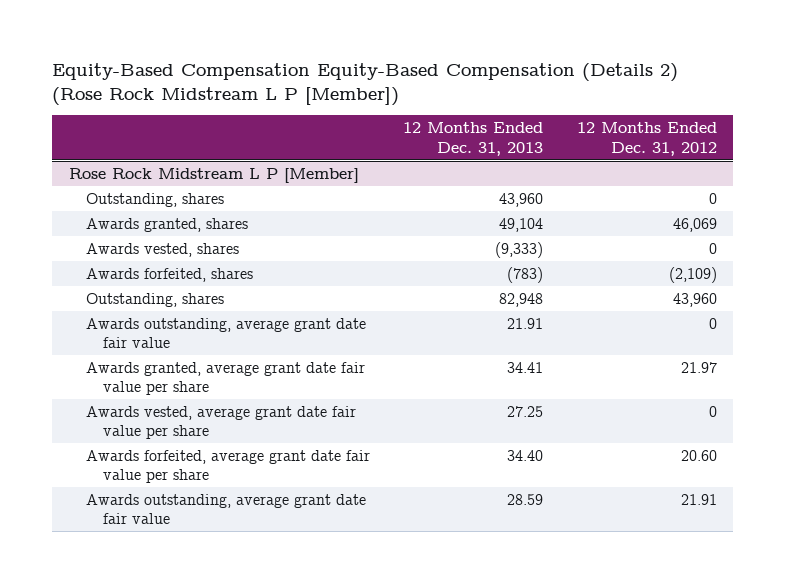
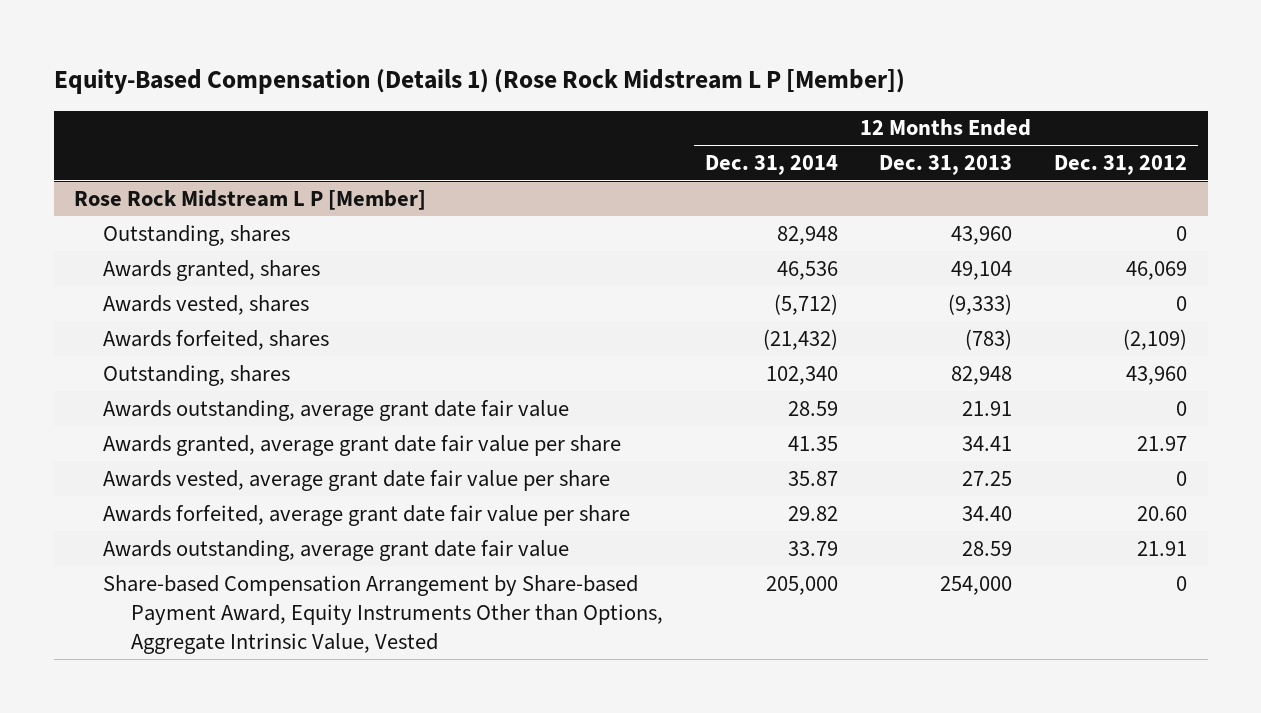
- Equity-Based Compensation Equity-Based Compensation (Details 2) (Rose Rock Midstream L P [Member])
+ Equity-Based Compensation (Details 1) (Rose Rock Midstream L P [Member])
- | 12 Months Ended Dec. 31, 2013 | 12 Months Ended Dec. 31, 2012
+ | 12 Months Ended Dec. 31, 2014 | 12 Months Ended Dec. 31, 2013 | 12 Months Ended Dec. 31, 2012
@ Rose Rock Midstream L P [Member]
+ Share-based Compensation Arrangement by Share-based Payment Award, Equity Instruments Other than Options, Aggregate Intrinsic Value, Vested | 205,000 | 254,000 | 0

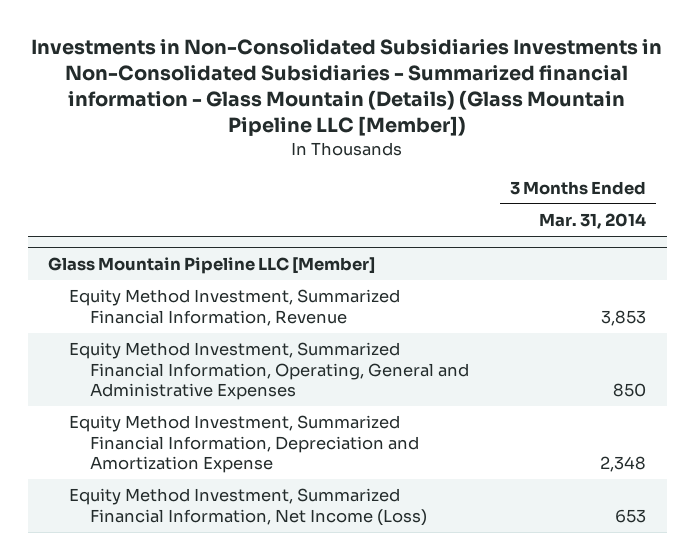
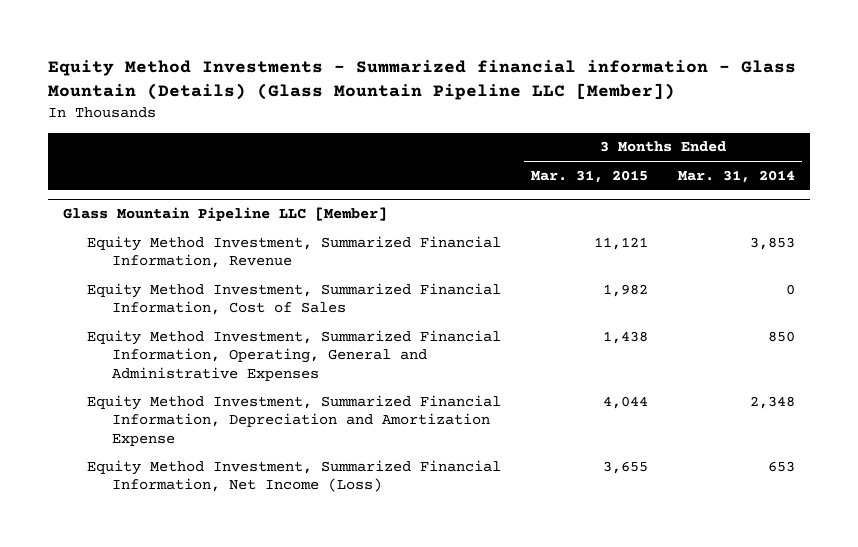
- Investments in Non-Consolidated Subsidiaries Investments in Non-Consolidated Subsidiaries - Summarized financial information - Glass Mountain (Details) (Glass Mountain Pipeline LLC [Member])
+ Equity Method Investments - Summarized financial information - Glass Mountain (Details) (Glass Mountain Pipeline LLC [Member])
- | 3 Months Ended Mar. 31, 2014
+ | 3 Months Ended Mar. 31, 2015 | 3 Months Ended Mar. 31, 2014
@ Glass Mountain Pipeline LLC [Member]
+ Equity Method Investment, Summarized Financial Information, Cost of Sales | 1,982 | 0

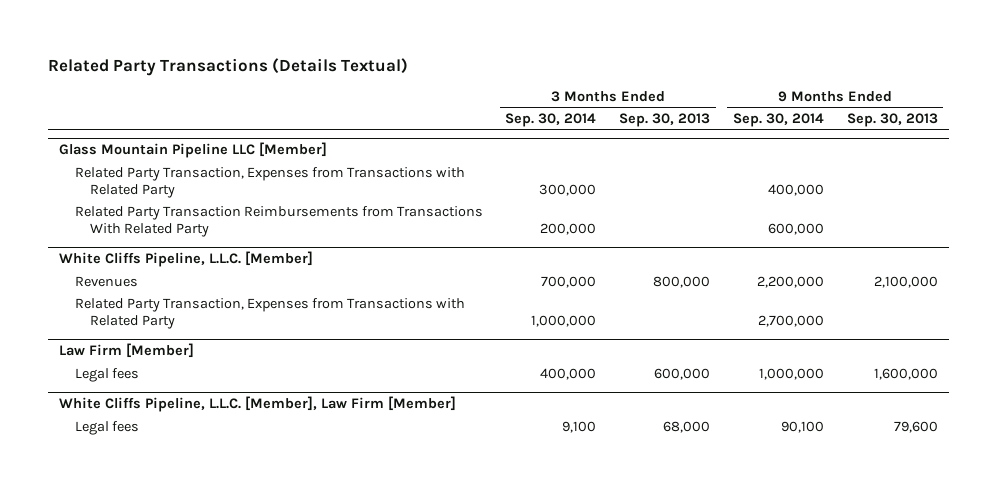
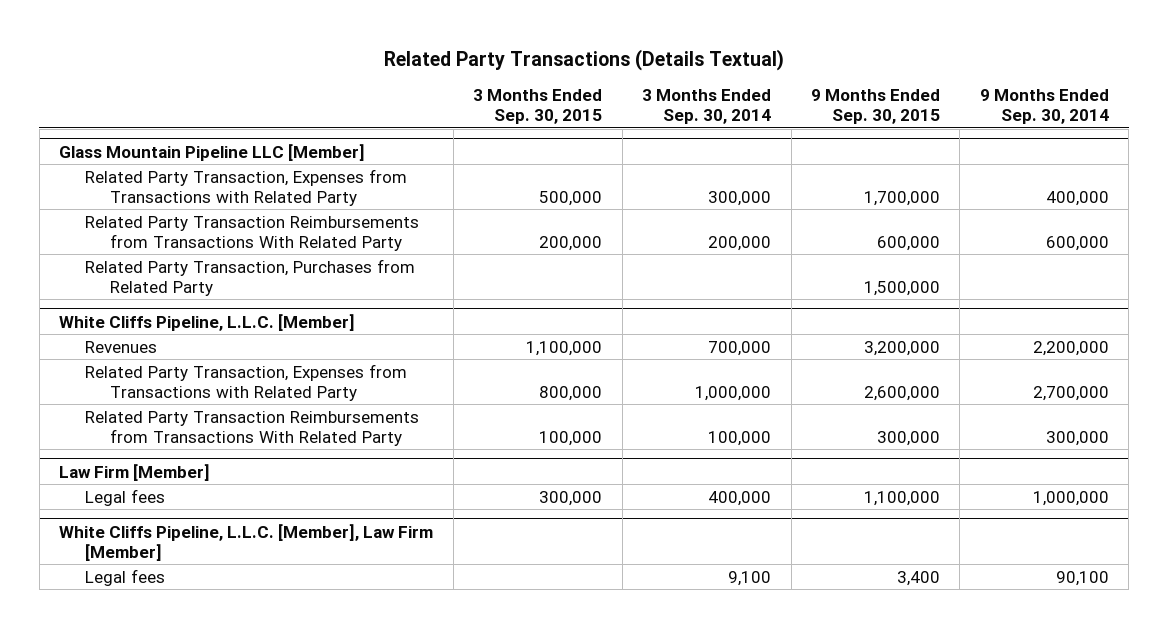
- | 3 Months Ended Sep. 30, 2014 | 3 Months Ended Sep. 30, 2013 | 9 Months Ended Sep. 30, 2014 | 9 Months Ended Sep. 30, 2013
+ | 3 Months Ended Sep. 30, 2015 | 3 Months Ended Sep. 30, 2014 | 9 Months Ended Sep. 30, 2015 | 9 Months Ended Sep. 30, 2014
@ Glass Mountain Pipeline LLC [Member]
+ Related Party Transaction, Purchases from Related Party | | | 1,500,000 |
@ White Cliffs Pipeline, L.L.C. [Member]
+ Related Party Transaction Reimbursements from Transactions With Related Party | 100,000 | 100,000 | 300,000 | 300,000

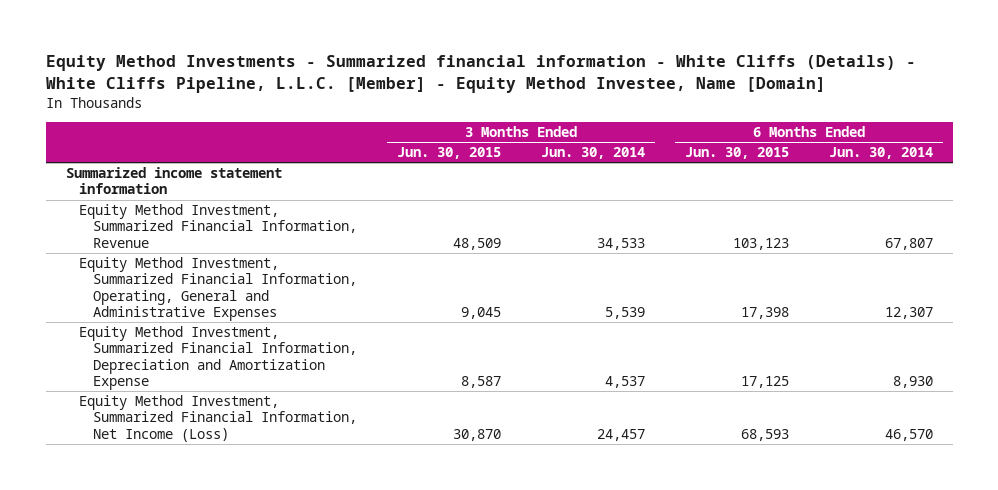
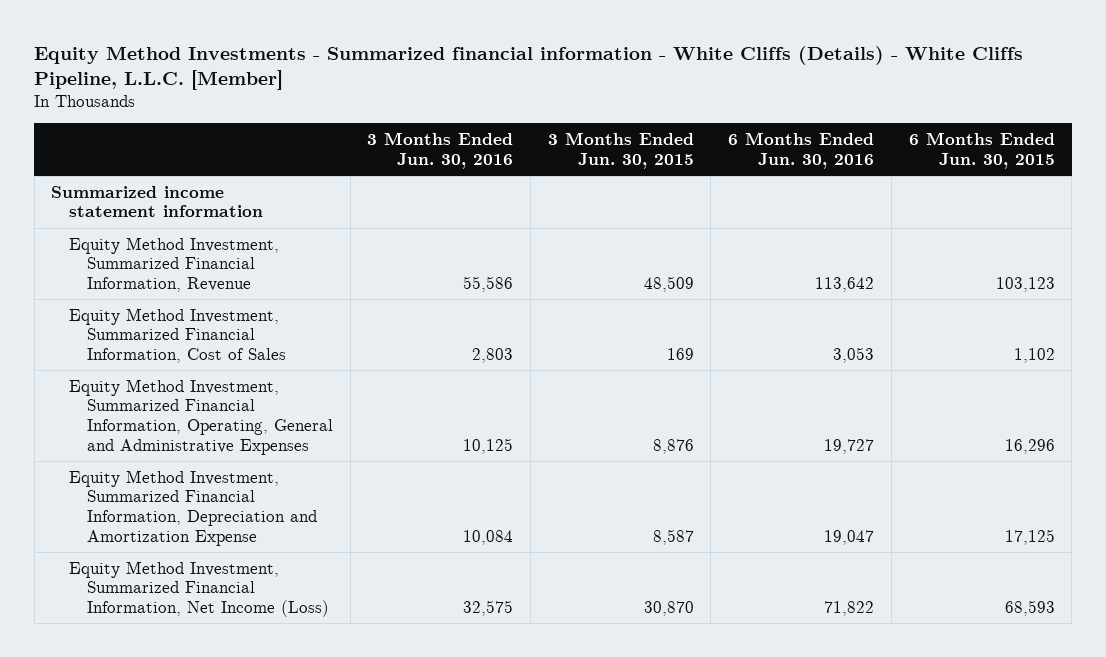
- Equity Method Investments - Summarized financial information - White Cliffs (Details) - White Cliffs Pipeline, L.L.C. [Member] - Equity Method Investee, Name [Domain]
+ Equity Method Investments - Summarized financial information - White Cliffs (Details) - White Cliffs Pipeline, L.L.C. [Member]
- | 3 Months Ended Jun. 30, 2015 | 3 Months Ended Jun. 30, 2014 | 6 Months Ended Jun. 30, 2015 | 6 Months Ended Jun. 30, 2014
+ | 3 Months Ended Jun. 30, 2016 | 3 Months Ended Jun. 30, 2015 | 6 Months Ended Jun. 30, 2016 | 6 Months Ended Jun. 30, 2015
- Equity Method Investment, Summarized Financial Information, Operating, General and Administrative Expenses | 9,045 | 5,539 | 17,398 | 12,307
+ Equity Method Investment, Summarized Financial Information, Cost of Sales | 2,803 | 169 | 3,053 | 1,102
+ Equity Method Investment, Summarized Financial Information, Operating, General and Administrative Expenses | 10,125 | 8,876 | 19,727 | 16,296

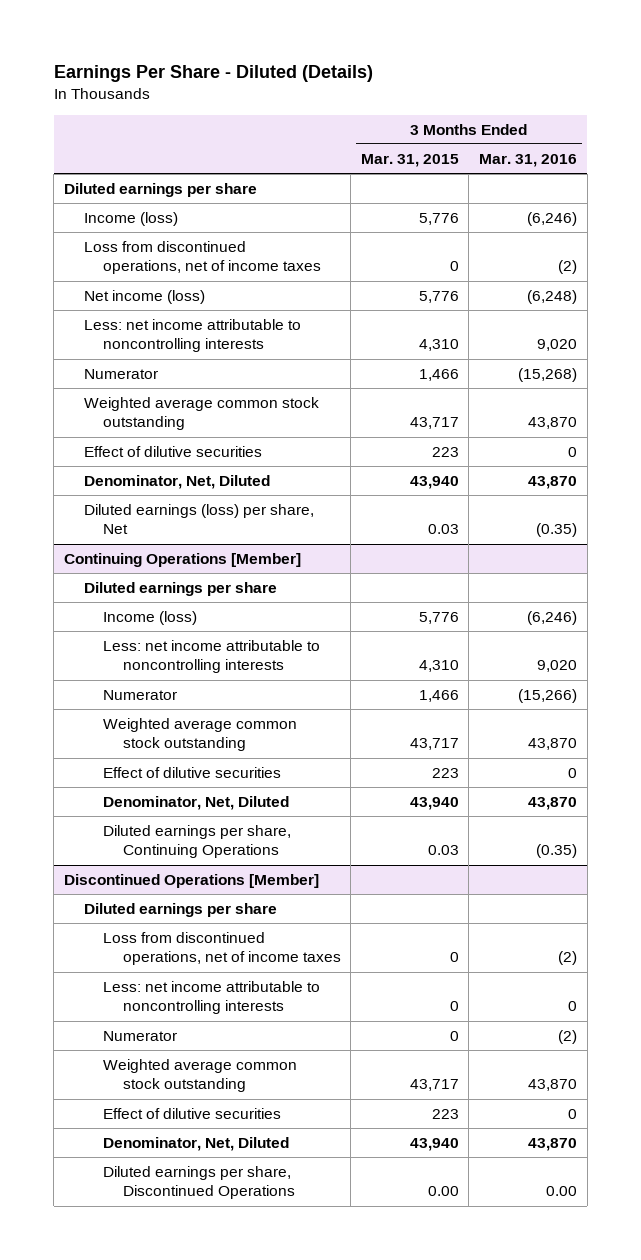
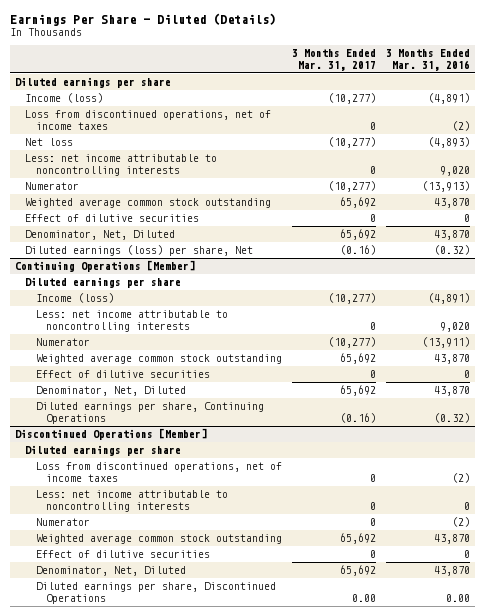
- | 3 Months Ended Mar. 31, 2015 | 3 Months Ended Mar. 31, 2016
+ | 3 Months Ended Mar. 31, 2017 | 3 Months Ended Mar. 31, 2016
- Income (loss) | 5,776 | (6,246)
+ Income (loss) | (10,277) | (4,891)
- Net income (loss) | 5,776 | (6,248)
+ Net loss | (10,277) | (4,893)
- Numerator | 1,466 | (15,268)
+ Numerator | (10,277) | (13,913)
- Diluted earnings (loss) per share, Net | 0.03 | (0.35)
+ Diluted earnings (loss) per share, Net | (0.16) | (0.32)
@ Continuing Operations [Member]
- Income (loss) | 5,776 | (6,246)
+ Income (loss) | (10,277) | (4,891)
- Numerator | 1,466 | (15,266)
+ Numerator | (10,277) | (13,911)
- Diluted earnings per share, Continuing Operations | 0.03 | (0.35)
+ Diluted earnings per share, Continuing Operations | (0.16) | (0.32)

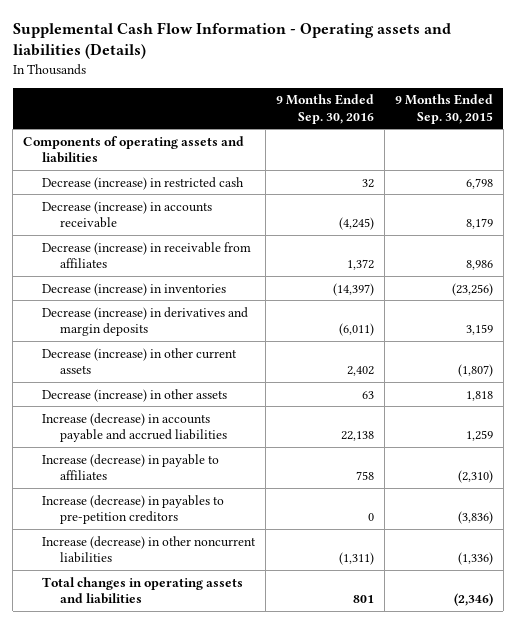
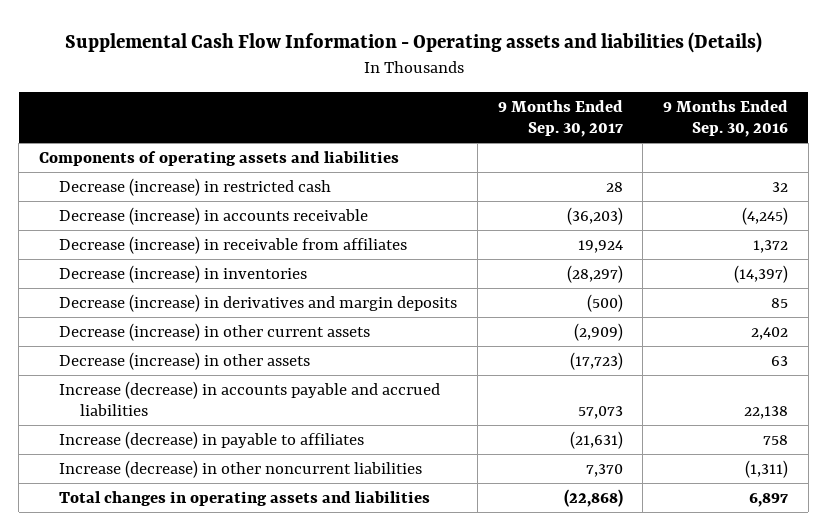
- | 9 Months Ended Sep. 30, 2016 | 9 Months Ended Sep. 30, 2015
+ | 9 Months Ended Sep. 30, 2017 | 9 Months Ended Sep. 30, 2016
- Decrease (increase) in derivatives and margin deposits | (6,011) | 3,159
+ Decrease (increase) in derivatives and margin deposits | (500) | 85
- Increase (decrease) in payables to pre-petition creditors | 0 | (3,836)
- Total changes in operating assets and liabilities | 801 | (2,346)
+ Total changes in operating assets and liabilities | (22,868) | 6,897

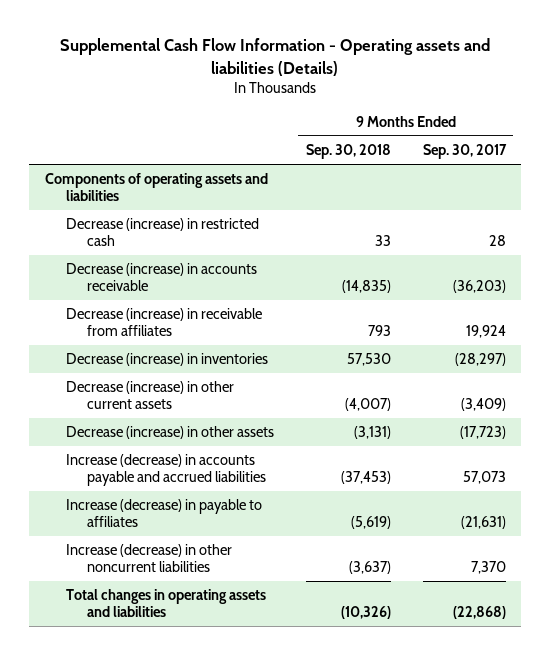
- | 9 Months Ended Sep. 30, 2017 | 9 Months Ended Sep. 30, 2016
+ | 9 Months Ended Sep. 30, 2018 | 9 Months Ended Sep. 30, 2017
- Decrease (increase) in derivatives and margin deposits | (500) | 85
- Decrease (increase) in other current assets | (2,909) | 2,402
+ Decrease (increase) in other current assets | (4,007) | (3,409)

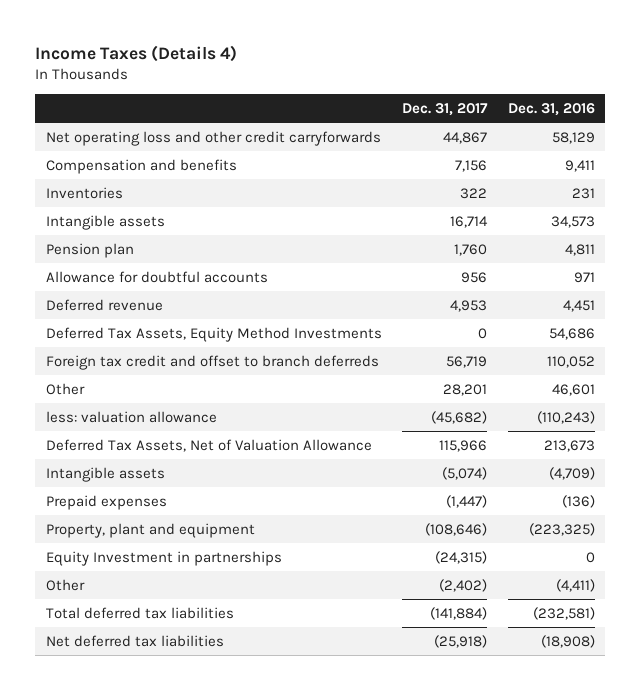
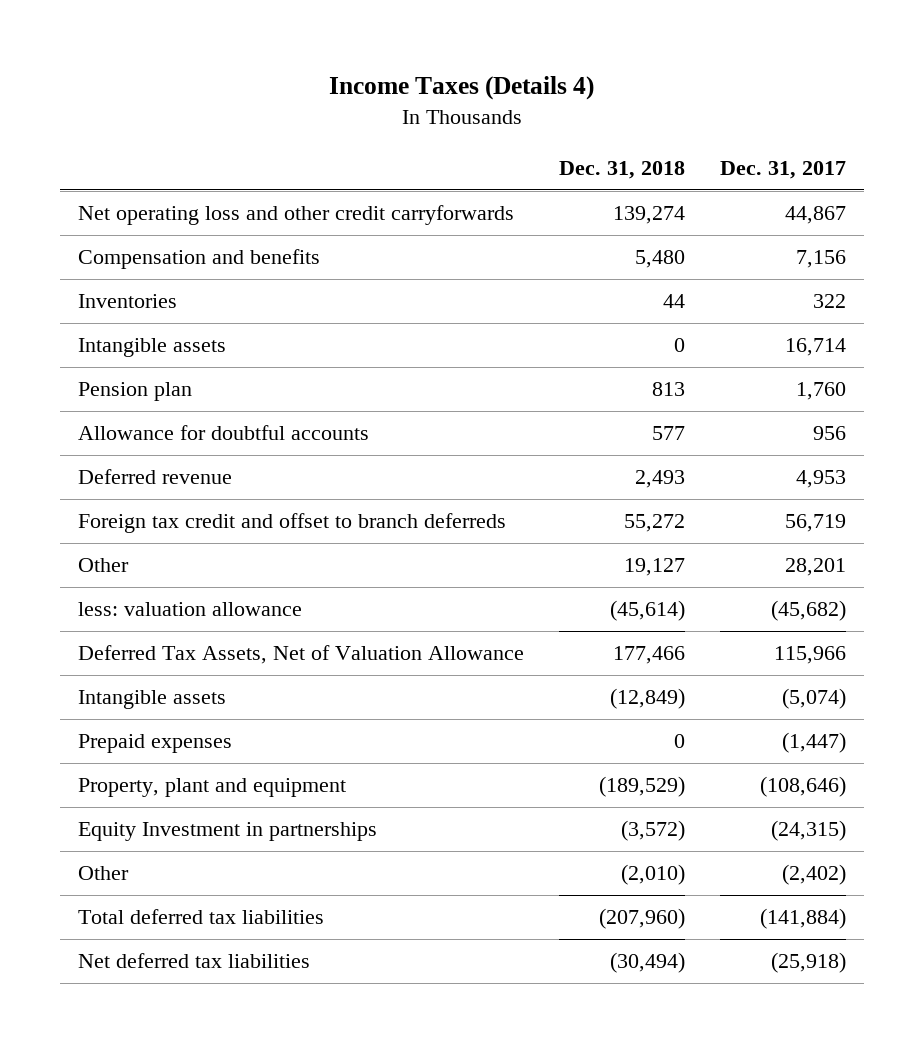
- | Dec. 31, 2017 | Dec. 31, 2016
+ | Dec. 31, 2018 | Dec. 31, 2017
- Deferred Tax Assets, Equity Method Investments | 0 | 54,686

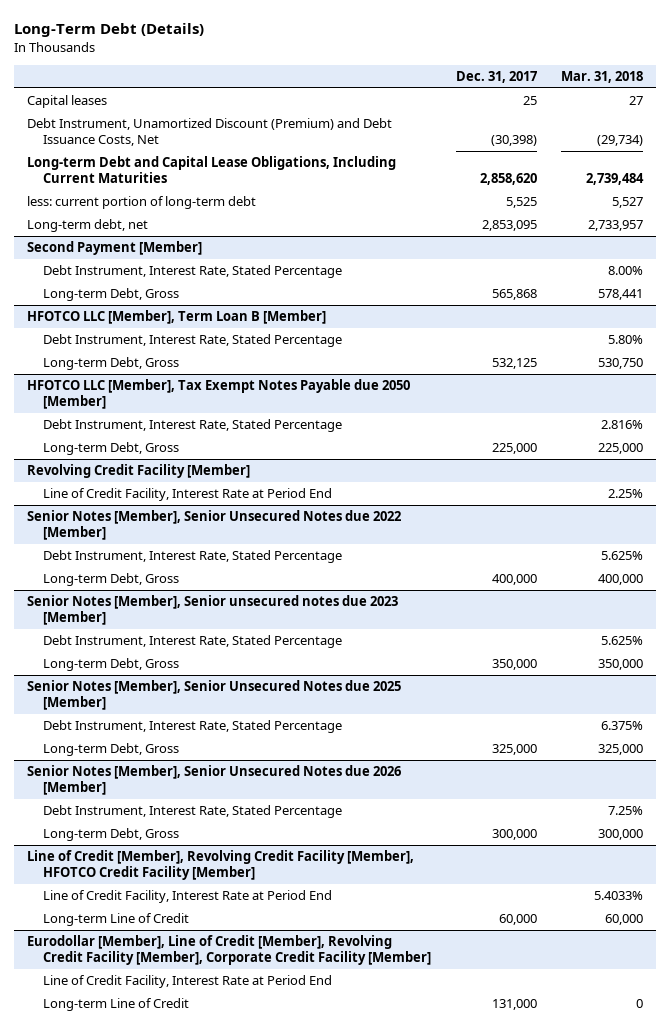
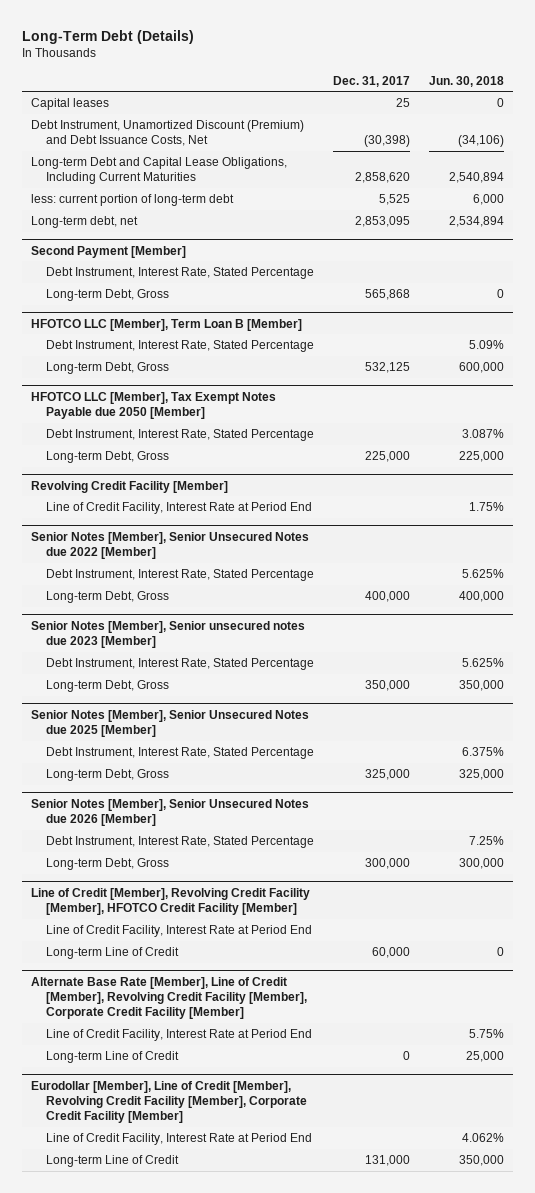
- | Dec. 31, 2017 | Mar. 31, 2018
+ | Dec. 31, 2017 | Jun. 30, 2018
+ Alternate Base Rate [Member], Line of Credit [Member], Revolving Credit Facility [Member], Corporate Credit Facility [Member]
+ Line of Credit Facility, Interest Rate at Period End | | 5.75%
+ Long-term Line of Credit | 0 | 25,000

